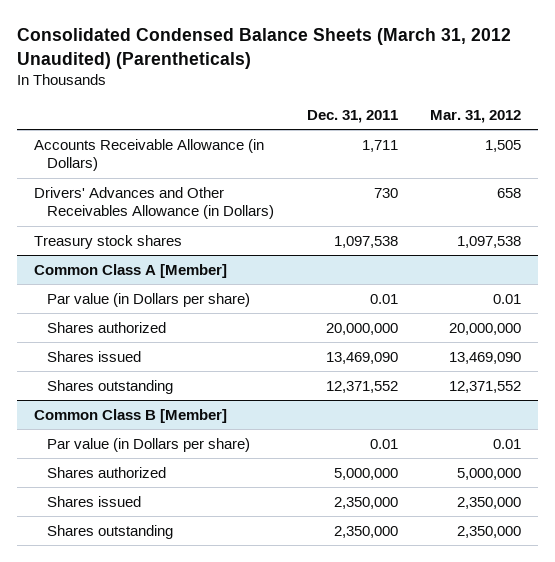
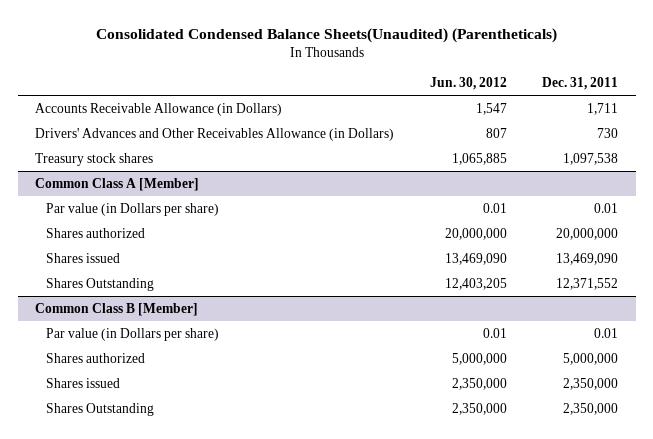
- Consolidated Condensed Balance Sheets (March 31, 2012 Unaudited) (Parentheticals)
+ Consolidated Condensed Balance Sheets(Unaudited) (Parentheticals)
- | Dec. 31, 2011 | Mar. 31, 2012
+ | Jun. 30, 2012 | Dec. 31, 2011
@ Common Class A [Member]
- Shares outstanding | 12,371,552 | 12,371,552
+ Shares Outstanding | 12,403,205 | 12,371,552
@ Common Class B [Member]
- Shares outstanding | 2,350,000 | 2,350,000
+ Shares Outstanding | 2,350,000 | 2,350,000

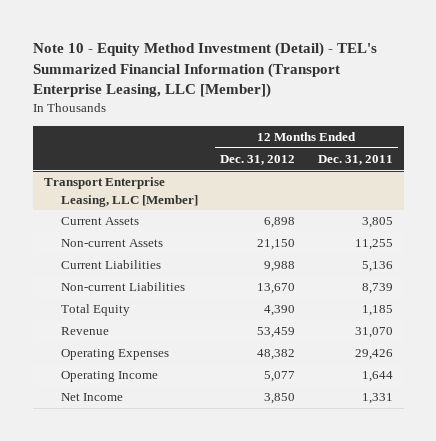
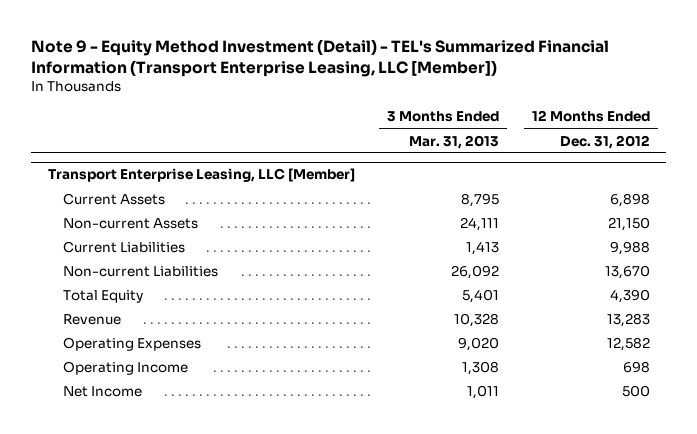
- Note 10 - Equity Method Investment (Detail) - TEL's Summarized Financial Information (Transport Enterprise Leasing, LLC [Member])
+ Note 9 - Equity Method Investment (Detail) - TEL's Summarized Financial Information (Transport Enterprise Leasing, LLC [Member])
- | 12 Months Ended Dec. 31, 2012 | 12 Months Ended Dec. 31, 2011
+ | 3 Months Ended Mar. 31, 2013 | 12 Months Ended Dec. 31, 2012
@ Transport Enterprise Leasing, LLC [Member]
- Revenue | 53,459 | 31,070
- Operating Expenses | 48,382 | 29,426
- Operating Income | 5,077 | 1,644
- Net Income | 3,850 | 1,331
+ Revenue | 10,328 | 13,283
+ Operating Expenses | 9,020 | 12,582
+ Operating Income | 1,308 | 698
+ Net Income | 1,011 | 500

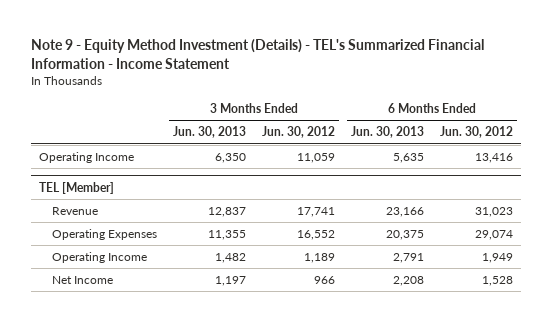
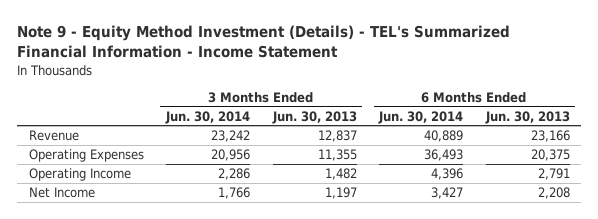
- | 3 Months Ended Jun. 30, 2013 | 3 Months Ended Jun. 30, 2012 | 6 Months Ended Jun. 30, 2013 | 6 Months Ended Jun. 30, 2012
+ | 3 Months Ended Jun. 30, 2014 | 3 Months Ended Jun. 30, 2013 | 6 Months Ended Jun. 30, 2014 | 6 Months Ended Jun. 30, 2013
- Operating Income | 6,350 | 11,059 | 5,635 | 13,416
- TEL [Member]

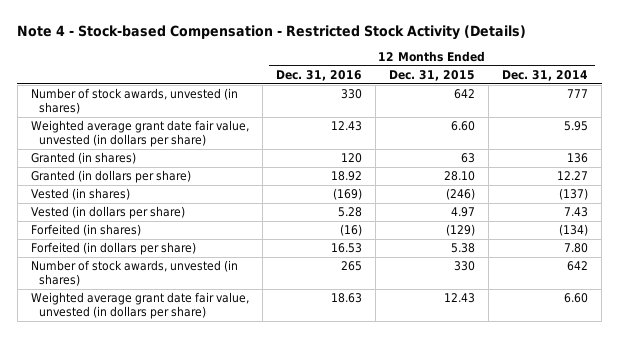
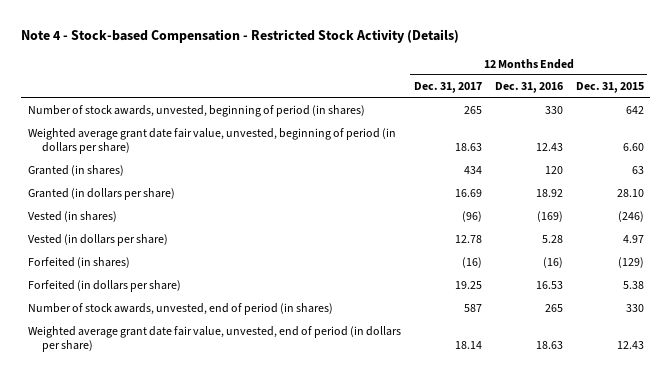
- | 12 Months Ended Dec. 31, 2016 | 12 Months Ended Dec. 31, 2015 | 12 Months Ended Dec. 31, 2014
+ | 12 Months Ended Dec. 31, 2017 | 12 Months Ended Dec. 31, 2016 | 12 Months Ended Dec. 31, 2015
- Number of stock awards, unvested (in shares) | 330 | 642 | 777
- Weighted average grant date fair value, unvested (in dollars per share) | 12.43 | 6.60 | 5.95
+ Number of stock awards, unvested, beginning of period (in shares) | 265 | 330 | 642
+ Weighted average grant date fair value, unvested, beginning of period (in dollars per share) | 18.63 | 12.43 | 6.60
- Number of stock awards, unvested (in shares) | 265 | 330 | 642
- Weighted average grant date fair value, unvested (in dollars per share) | 18.63 | 12.43 | 6.60
+ Number of stock awards, unvested, end of period (in shares) | 587 | 265 | 330
+ Weighted average grant date fair value, unvested, end of period (in dollars per share) | 18.14 | 18.63 | 12.43

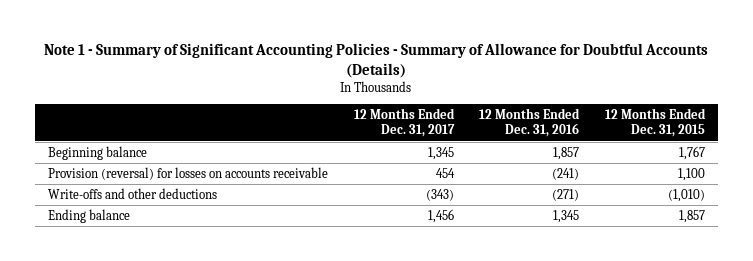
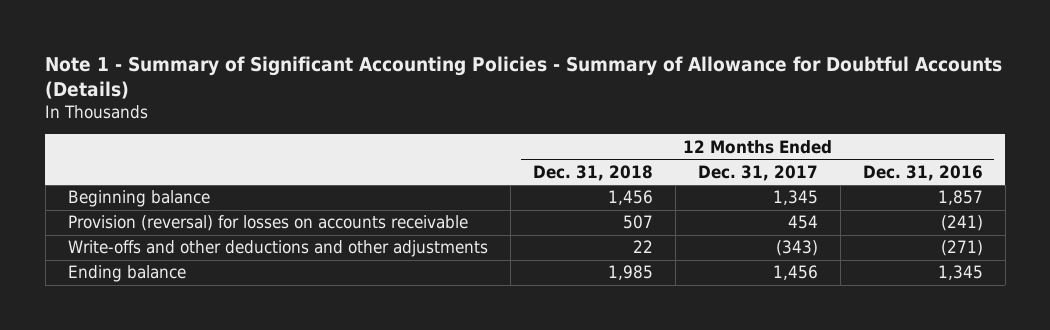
- | 12 Months Ended Dec. 31, 2017 | 12 Months Ended Dec. 31, 2016 | 12 Months Ended Dec. 31, 2015
+ | 12 Months Ended Dec. 31, 2018 | 12 Months Ended Dec. 31, 2017 | 12 Months Ended Dec. 31, 2016
- Write-offs and other deductions | (343) | (271) | (1,010)
+ Write-offs and other deductions and other adjustments | 22 | (343) | (271)

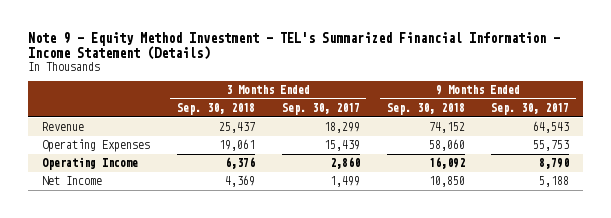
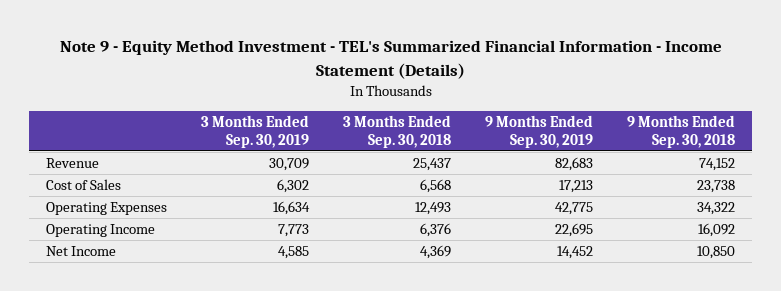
- | 3 Months Ended Sep. 30, 2018 | 3 Months Ended Sep. 30, 2017 | 9 Months Ended Sep. 30, 2018 | 9 Months Ended Sep. 30, 2017
+ | 3 Months Ended Sep. 30, 2019 | 3 Months Ended Sep. 30, 2018 | 9 Months Ended Sep. 30, 2019 | 9 Months Ended Sep. 30, 2018
- Operating Expenses | 19,061 | 15,439 | 58,060 | 55,753
+ Cost of Sales | 6,302 | 6,568 | 17,213 | 23,738
+ Operating Expenses | 16,634 | 12,493 | 42,775 | 34,322

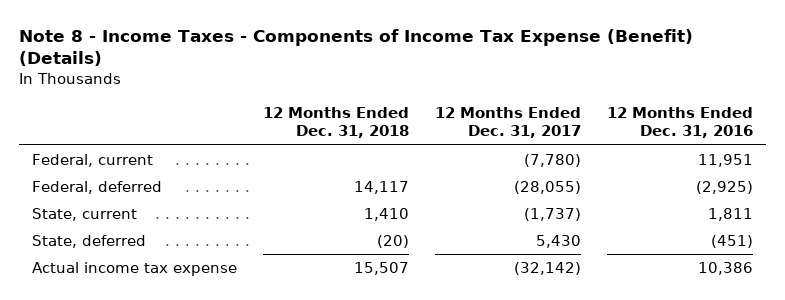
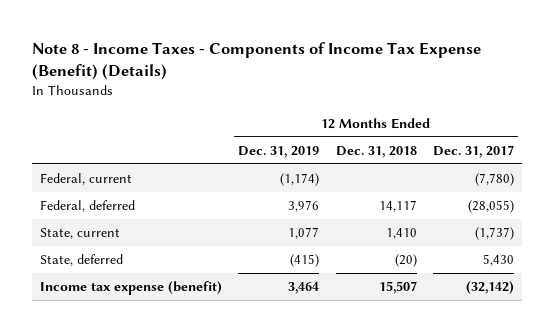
- | 12 Months Ended Dec. 31, 2018 | 12 Months Ended Dec. 31, 2017 | 12 Months Ended Dec. 31, 2016
+ | 12 Months Ended Dec. 31, 2019 | 12 Months Ended Dec. 31, 2018 | 12 Months Ended Dec. 31, 2017
- Actual income tax expense | 15,507 | (32,142) | 10,386
+ Income tax expense (benefit) | 3,464 | 15,507 | (32,142)

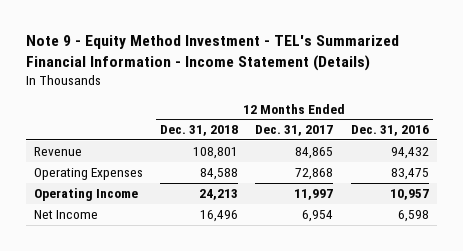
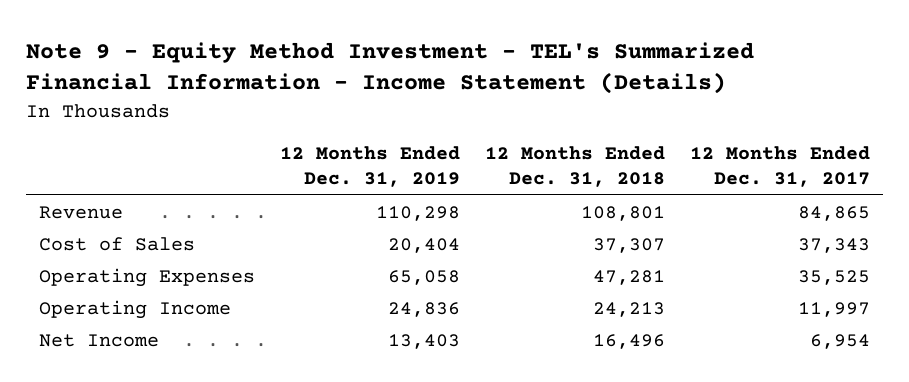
- | 12 Months Ended Dec. 31, 2018 | 12 Months Ended Dec. 31, 2017 | 12 Months Ended Dec. 31, 2016
+ | 12 Months Ended Dec. 31, 2019 | 12 Months Ended Dec. 31, 2018 | 12 Months Ended Dec. 31, 2017
- Operating Expenses | 84,588 | 72,868 | 83,475
+ Cost of Sales | 20,404 | 37,307 | 37,343
+ Operating Expenses | 65,058 | 47,281 | 35,525

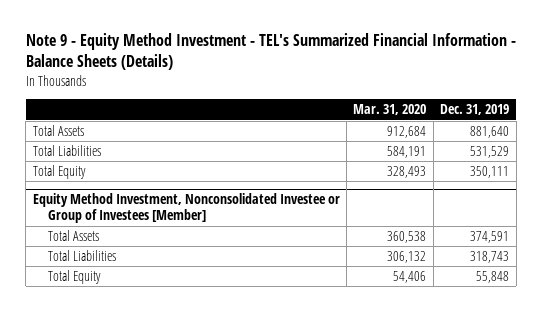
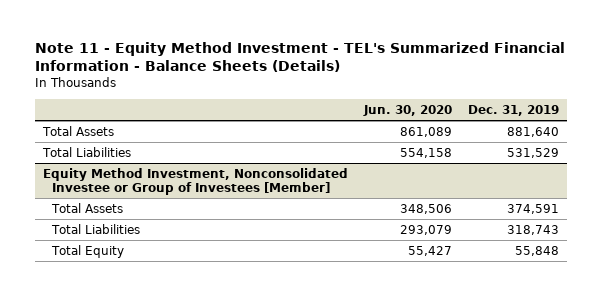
- Note 9 - Equity Method Investment - TEL's Summarized Financial Information - Balance Sheets (Details)
+ Note 11 - Equity Method Investment - TEL's Summarized Financial Information - Balance Sheets (Details)
- | Mar. 31, 2020 | Dec. 31, 2019
+ | Jun. 30, 2020 | Dec. 31, 2019
- Total Equity | 328,493 | 350,111

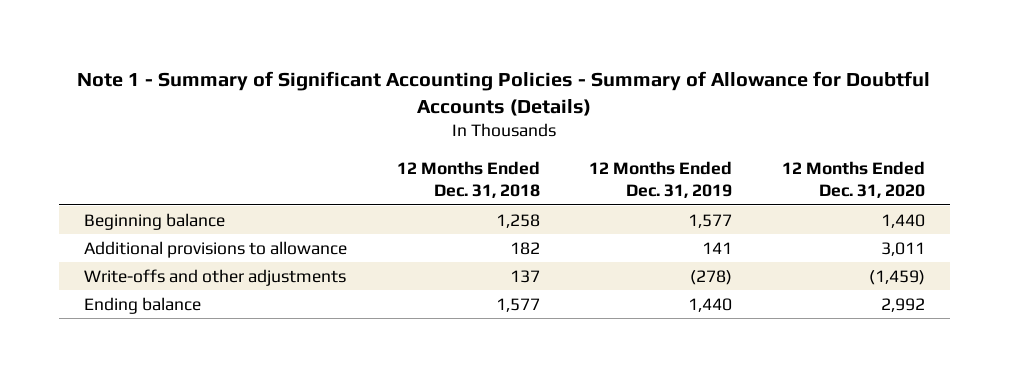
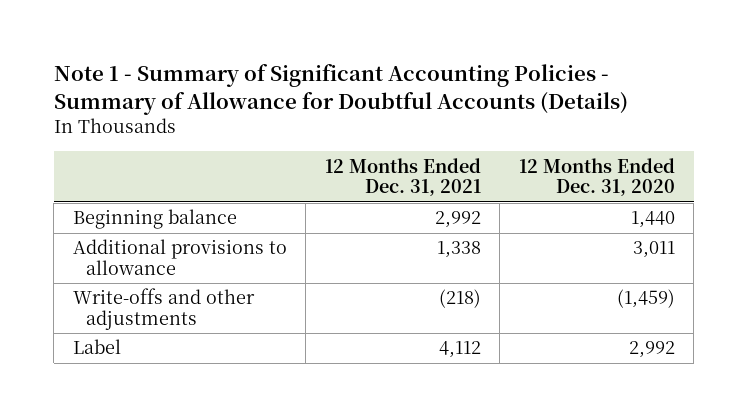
- | 12 Months Ended Dec. 31, 2018 | 12 Months Ended Dec. 31, 2019 | 12 Months Ended Dec. 31, 2020
+ | 12 Months Ended Dec. 31, 2021 | 12 Months Ended Dec. 31, 2020
- Ending balance | 1,577 | 1,440 | 2,992
+ Label | 4,112 | 2,992

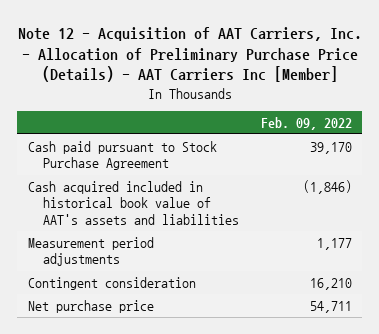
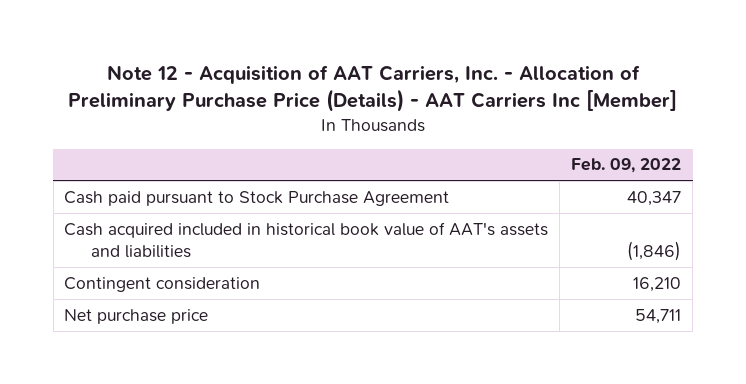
- Cash paid pursuant to Stock Purchase Agreement | 39,170
+ Cash paid pursuant to Stock Purchase Agreement | 40,347
- Measurement period adjustments | 1,177

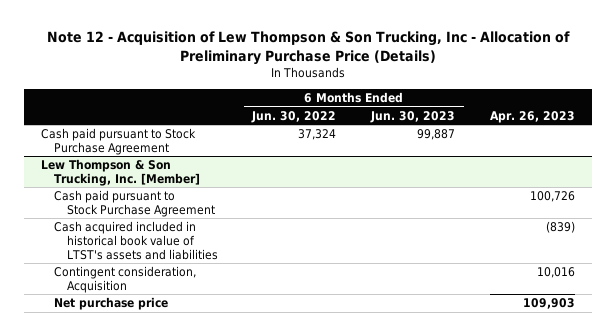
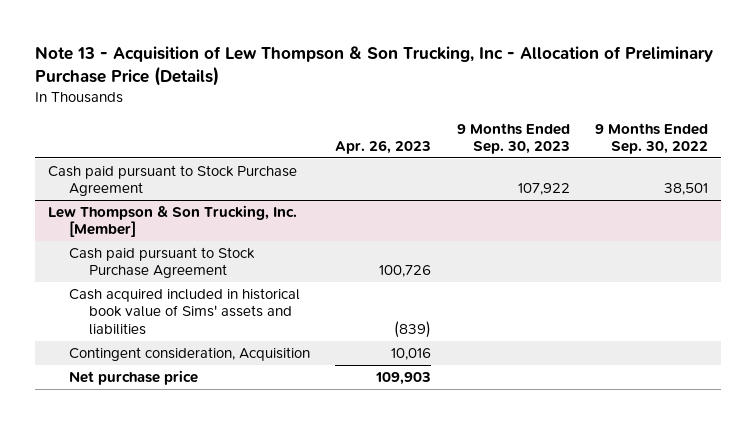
- Note 12 - Acquisition of Lew Thompson & Son Trucking, Inc - Allocation of Preliminary Purchase Price (Details)
+ Note 13 - Acquisition of Lew Thompson & Son Trucking, Inc - Allocation of Preliminary Purchase Price (Details)
- | 6 Months Ended Jun. 30, 2022 | 6 Months Ended Jun. 30, 2023 | Apr. 26, 2023
+ | Apr. 26, 2023 | 9 Months Ended Sep. 30, 2023 | 9 Months Ended Sep. 30, 2022
@ Lew Thompson & Son Trucking, Inc. [Member]
- Cash acquired included in historical book value of LTST's assets and liabilities | | | (839)
+ Cash acquired included in historical book value of Sims' assets and liabilities | (839) | |

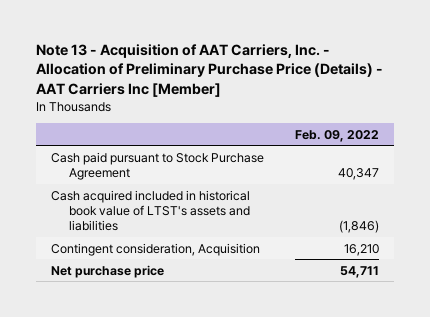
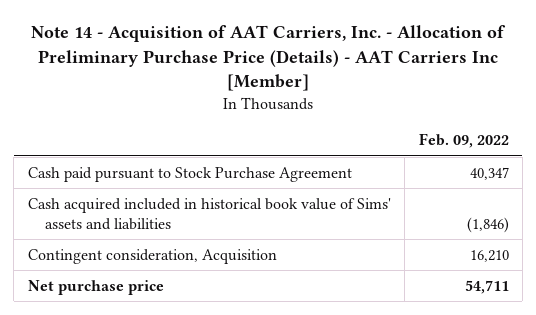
- Note 13 - Acquisition of AAT Carriers, Inc. - Allocation of Preliminary Purchase Price (Details) - AAT Carriers Inc [Member]
+ Note 14 - Acquisition of AAT Carriers, Inc. - Allocation of Preliminary Purchase Price (Details) - AAT Carriers Inc [Member]
- Cash acquired included in historical book value of LTST's assets and liabilities | (1,846)
+ Cash acquired included in historical book value of Sims' assets and liabilities | (1,846)

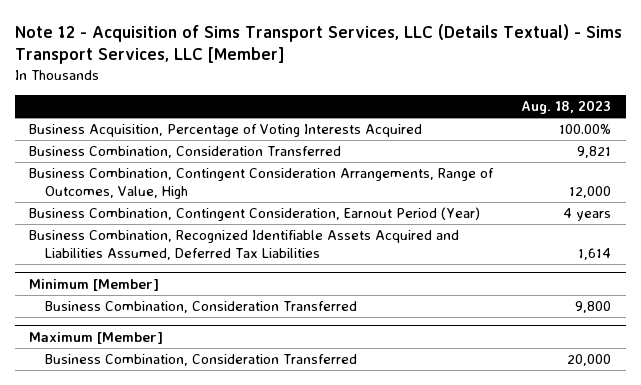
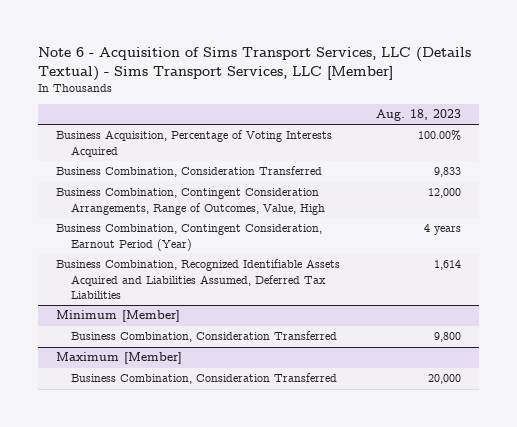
- Note 12 - Acquisition of Sims Transport Services, LLC (Details Textual) - Sims Transport Services, LLC [Member]
+ Note 6 - Acquisition of Sims Transport Services, LLC (Details Textual) - Sims Transport Services, LLC [Member]
- Business Combination, Consideration Transferred | 9,821
+ Business Combination, Consideration Transferred | 9,833

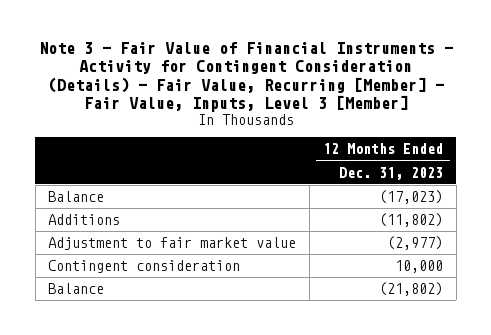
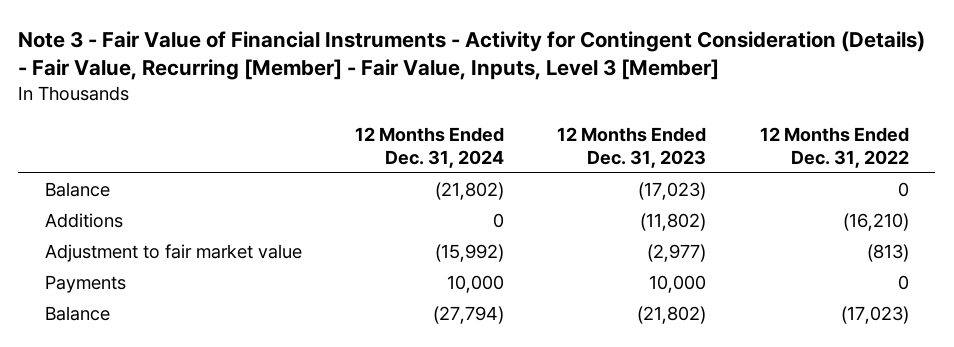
- | 12 Months Ended Dec. 31, 2023
+ | 12 Months Ended Dec. 31, 2024 | 12 Months Ended Dec. 31, 2023 | 12 Months Ended Dec. 31, 2022
- Contingent consideration | 10,000
+ Payments | 10,000 | 10,000 | 0

